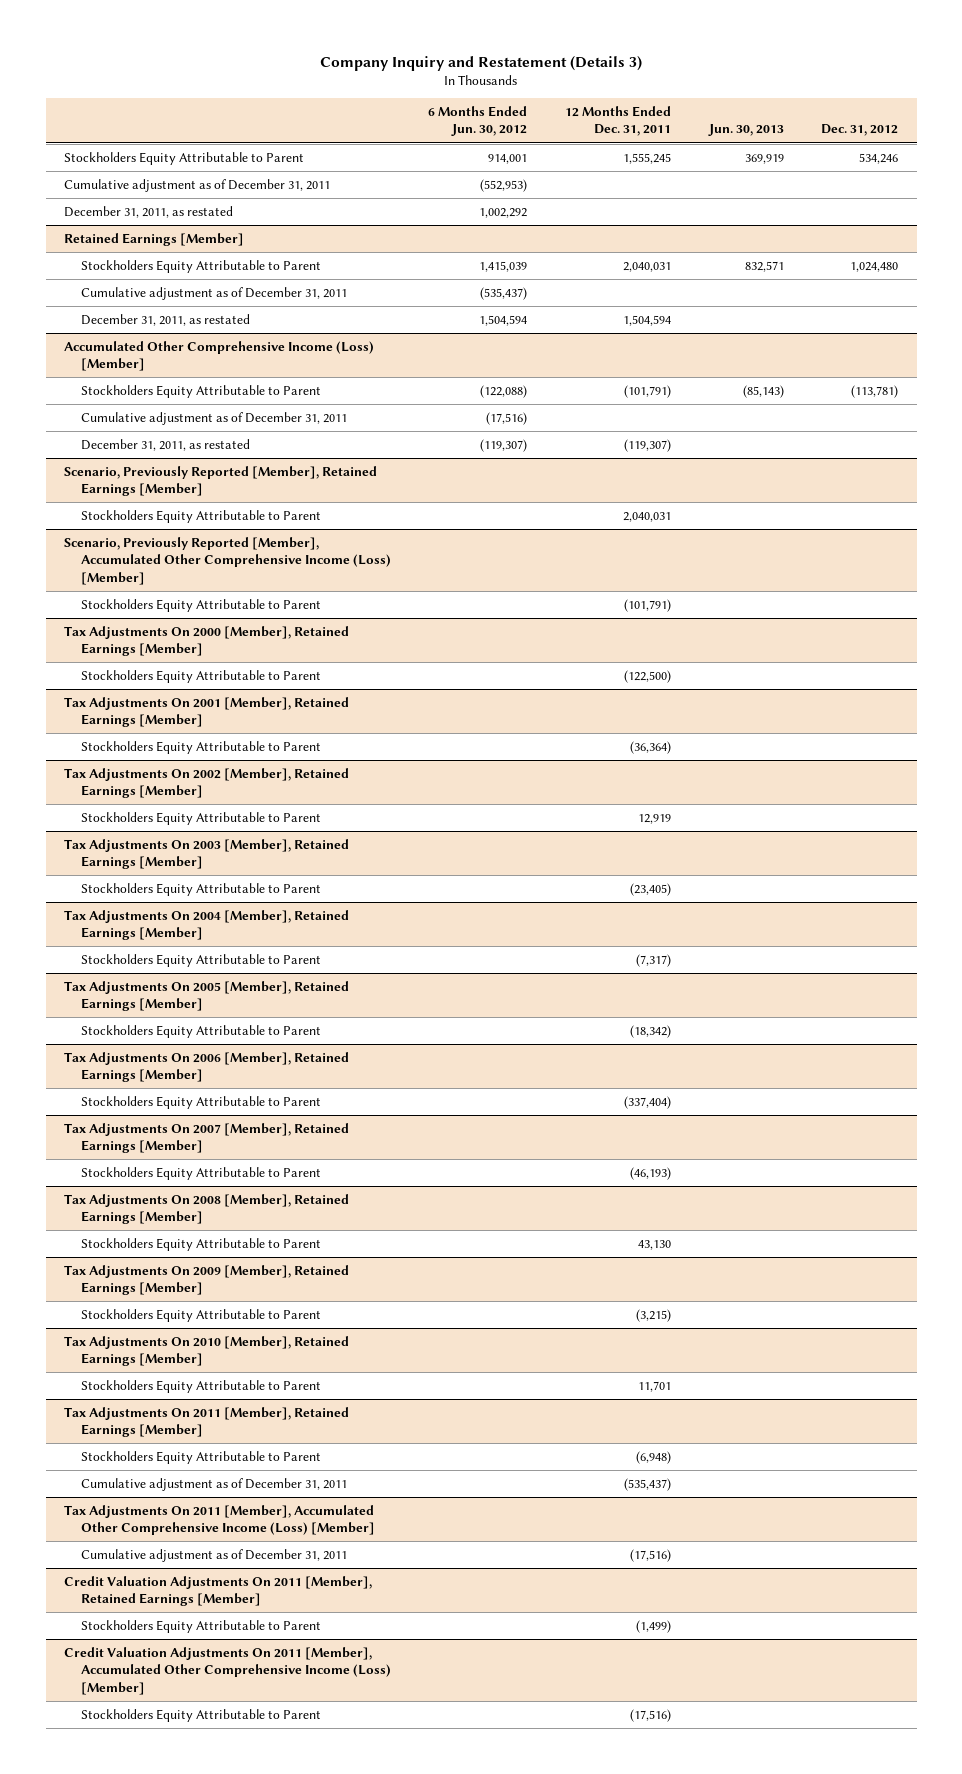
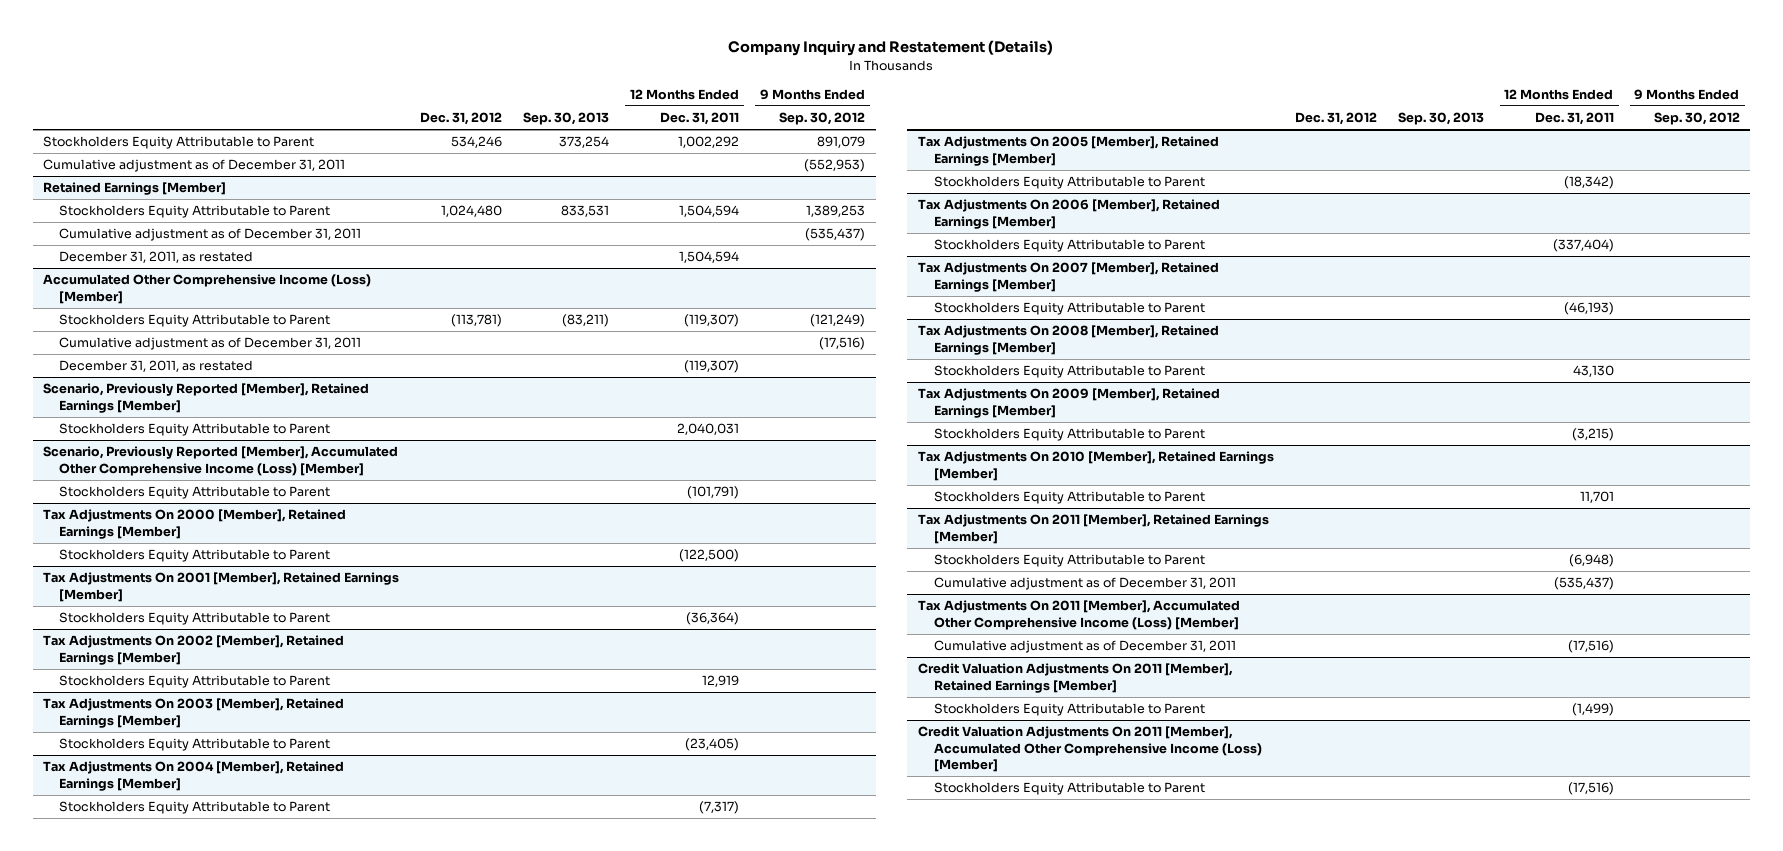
- Company Inquiry and Restatement (Details 3)
+ Company Inquiry and Restatement (Details)
- | 6 Months Ended Jun. 30, 2012 | 12 Months Ended Dec. 31, 2011 | Jun. 30, 2013 | Dec. 31, 2012
+ | Dec. 31, 2012 | Sep. 30, 2013 | 12 Months Ended Dec. 31, 2011 | 9 Months Ended Sep. 30, 2012
- Stockholders Equity Attributable to Parent | 914,001 | 1,555,245 | 369,919 | 534,246
+ Stockholders Equity Attributable to Parent | 534,246 | 373,254 | 1,002,292 | 891,079
- December 31, 2011, as restated | 1,002,292 | | |
@ Retained Earnings [Member]
- Stockholders Equity Attributable to Parent | 1,415,039 | 2,040,031 | 832,571 | 1,024,480
+ Stockholders Equity Attributable to Parent | 1,024,480 | 833,531 | 1,504,594 | 1,389,253
@ Accumulated Other Comprehensive Income (Loss) [Member]
- Stockholders Equity Attributable to Parent | (122,088) | (101,791) | (85,143) | (113,781)
+ Stockholders Equity Attributable to Parent | (113,781) | (83,211) | (119,307) | (121,249)

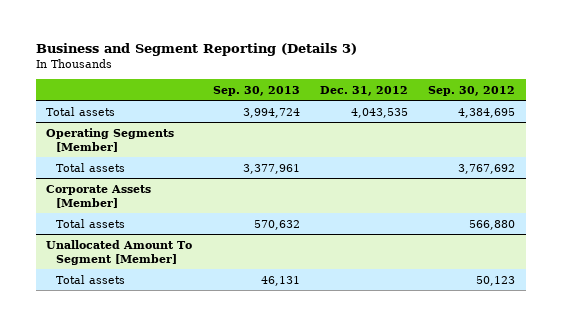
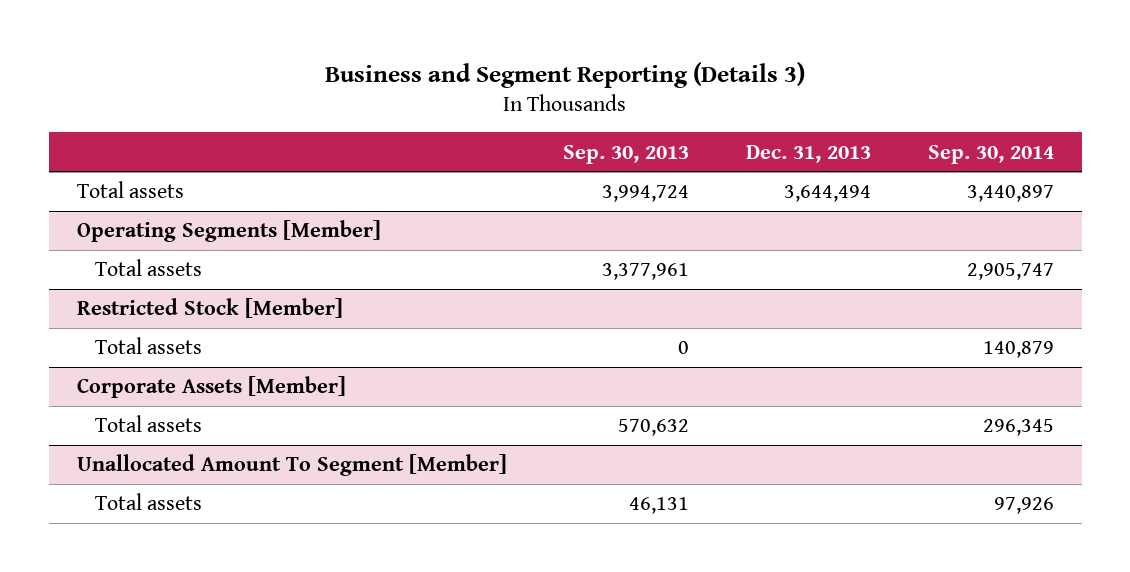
- | Sep. 30, 2013 | Dec. 31, 2012 | Sep. 30, 2012
+ | Sep. 30, 2013 | Dec. 31, 2013 | Sep. 30, 2014
+ Restricted Stock [Member]
+ Total assets | 0 | | 140,879

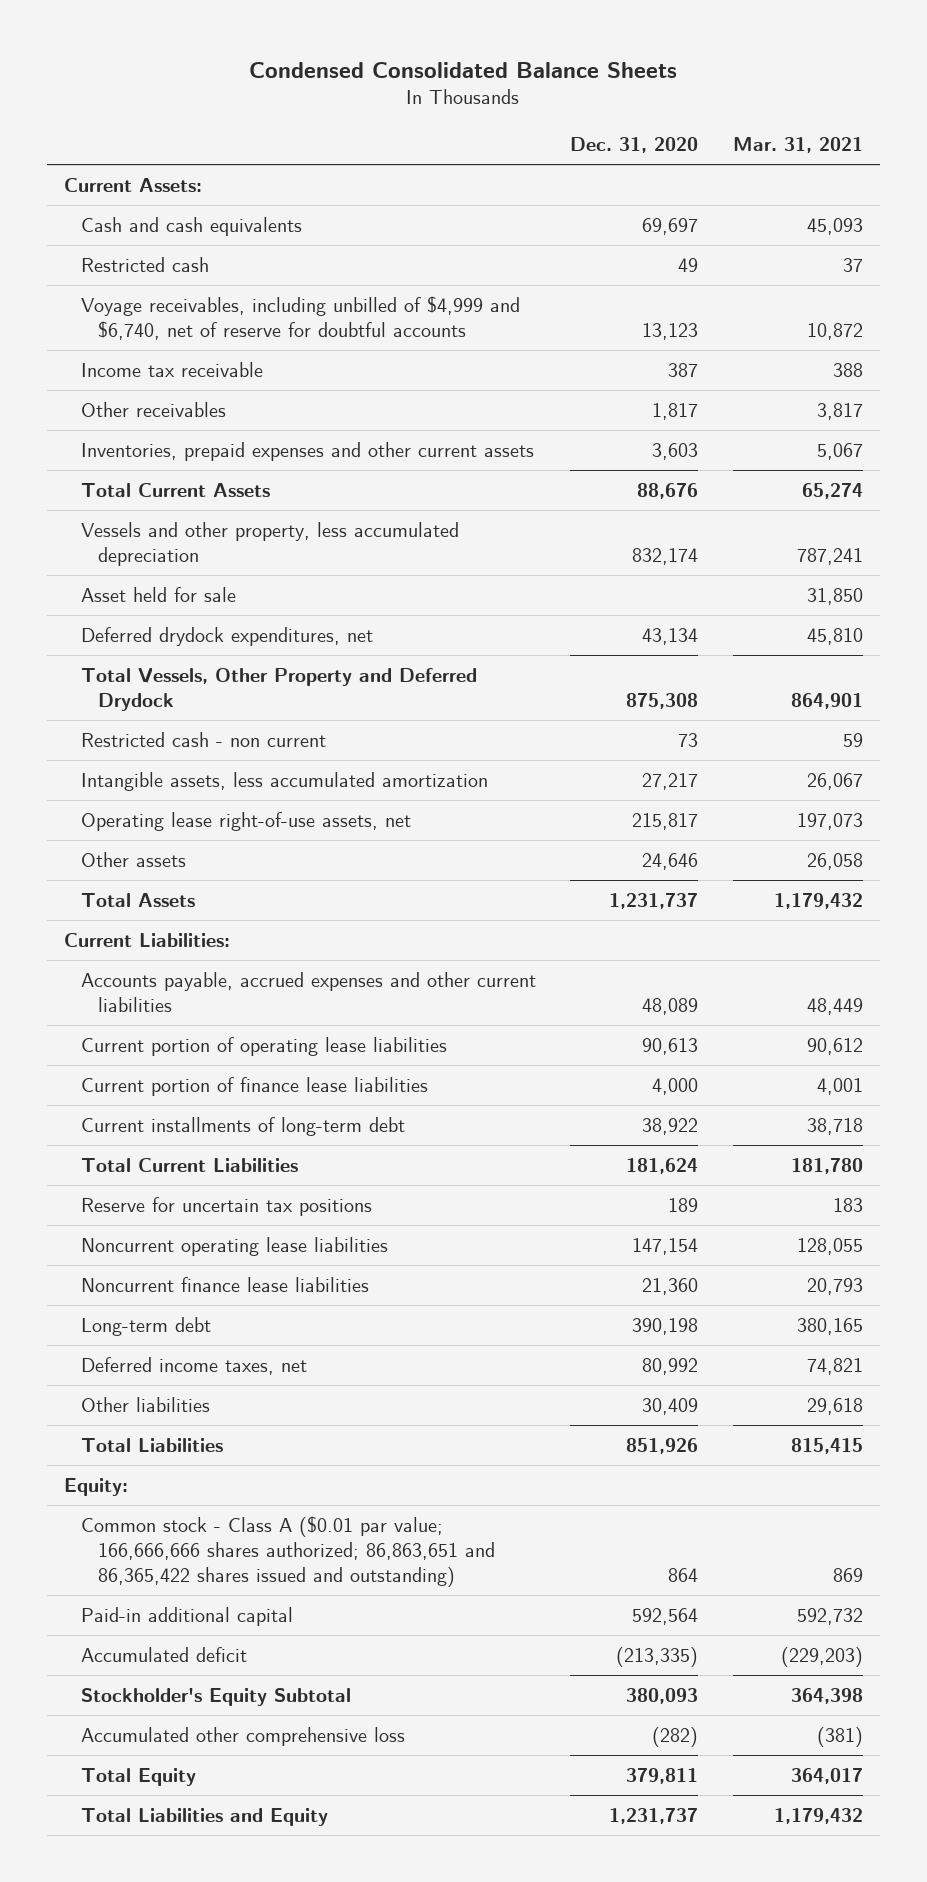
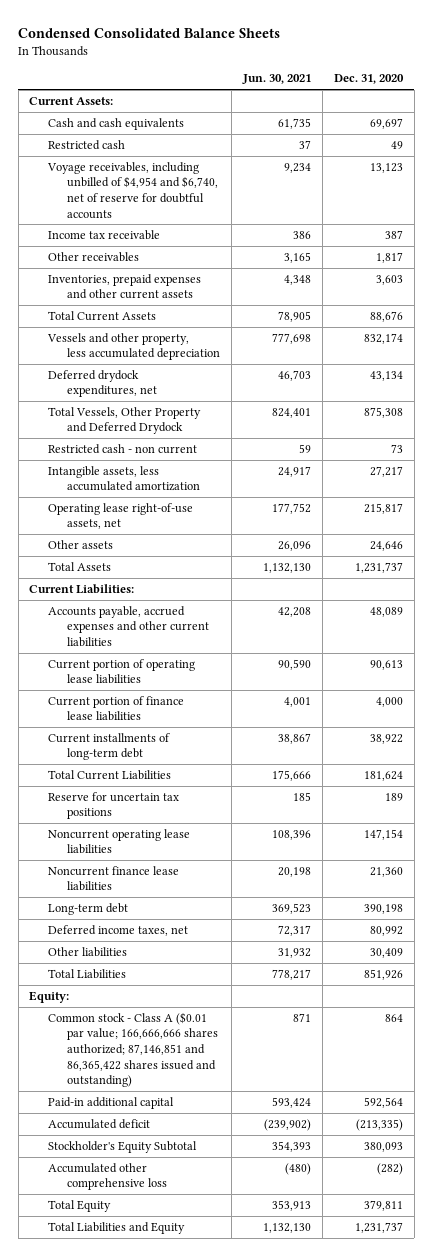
- | Dec. 31, 2020 | Mar. 31, 2021
+ | Jun. 30, 2021 | Dec. 31, 2020
- Voyage receivables, including unbilled of $4,999 and $6,740, net of reserve for doubtful accounts | 13,123 | 10,872
+ Voyage receivables, including unbilled of $4,954 and $6,740, net of reserve for doubtful accounts | 9,234 | 13,123
- Asset held for sale | | 31,850
- Common stock - Class A ($0.01 par value; 166,666,666 shares authorized; 86,863,651 and 86,365,422 shares issued and outstanding) | 864 | 869
+ Common stock - Class A ($0.01 par value; 166,666,666 shares authorized; 87,146,851 and 86,365,422 shares issued and outstanding) | 871 | 864

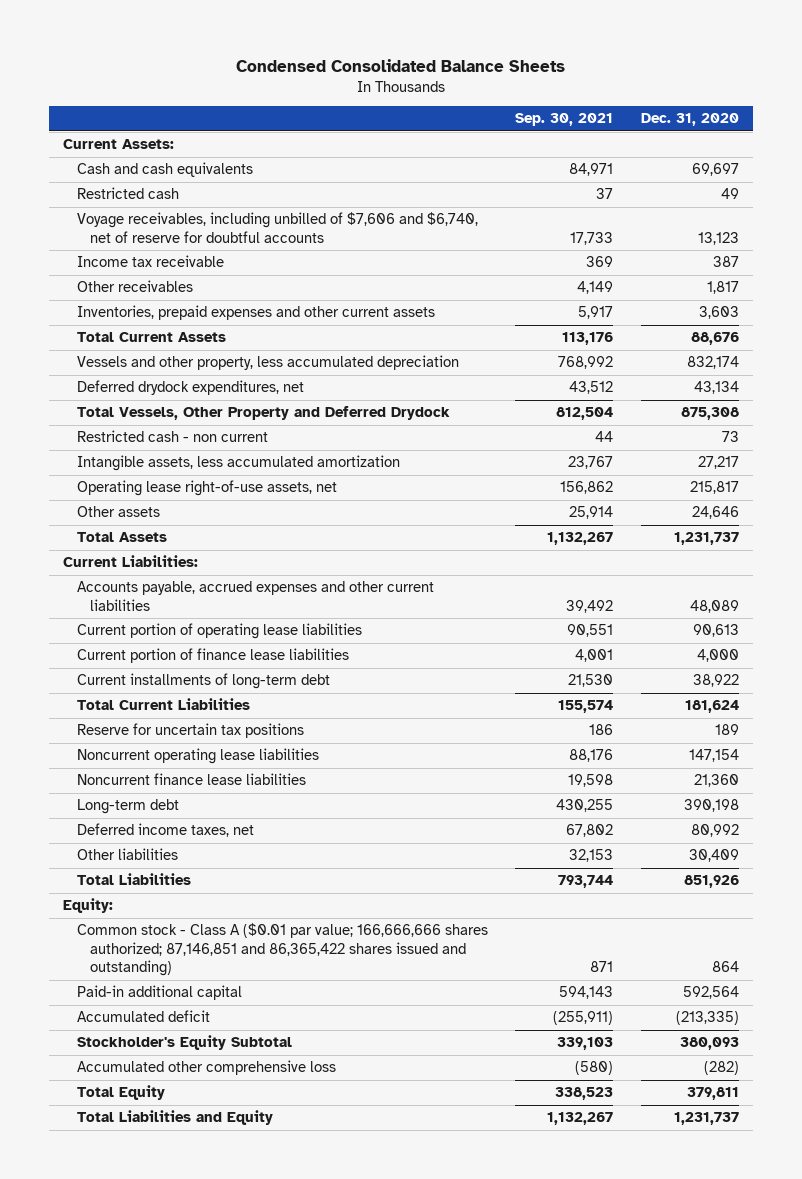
- | Jun. 30, 2021 | Dec. 31, 2020
+ | Sep. 30, 2021 | Dec. 31, 2020
- Voyage receivables, including unbilled of $4,954 and $6,740, net of reserve for doubtful accounts | 9,234 | 13,123
+ Voyage receivables, including unbilled of $7,606 and $6,740, net of reserve for doubtful accounts | 17,733 | 13,123

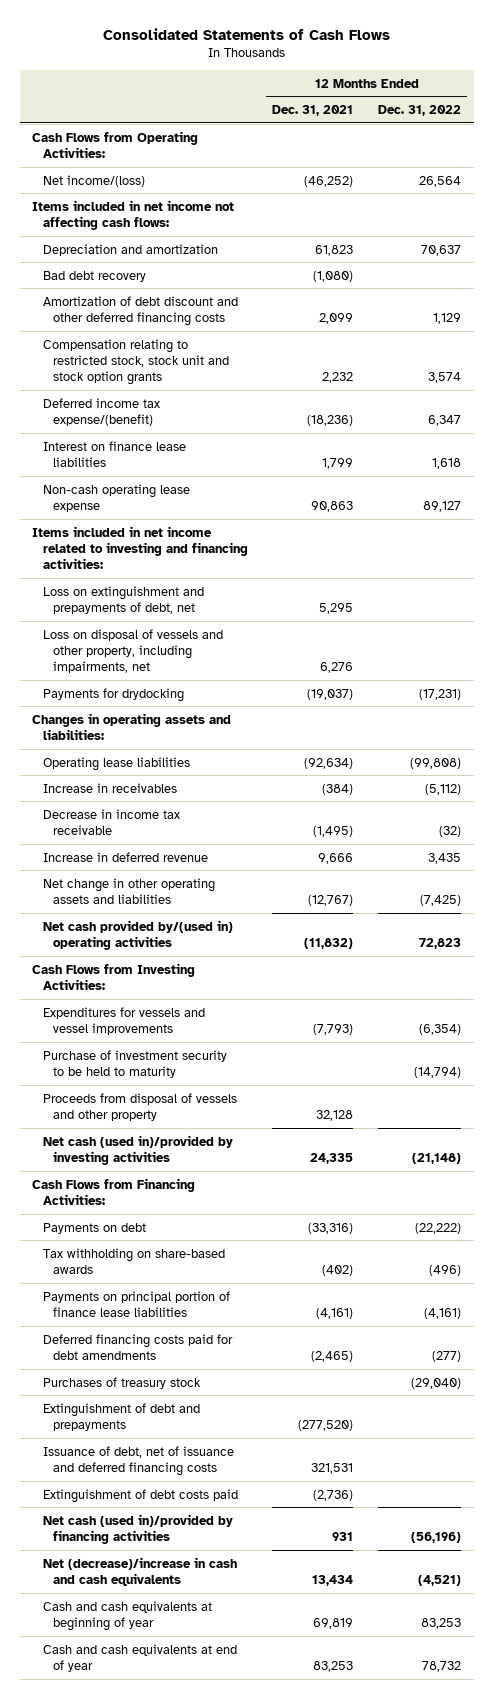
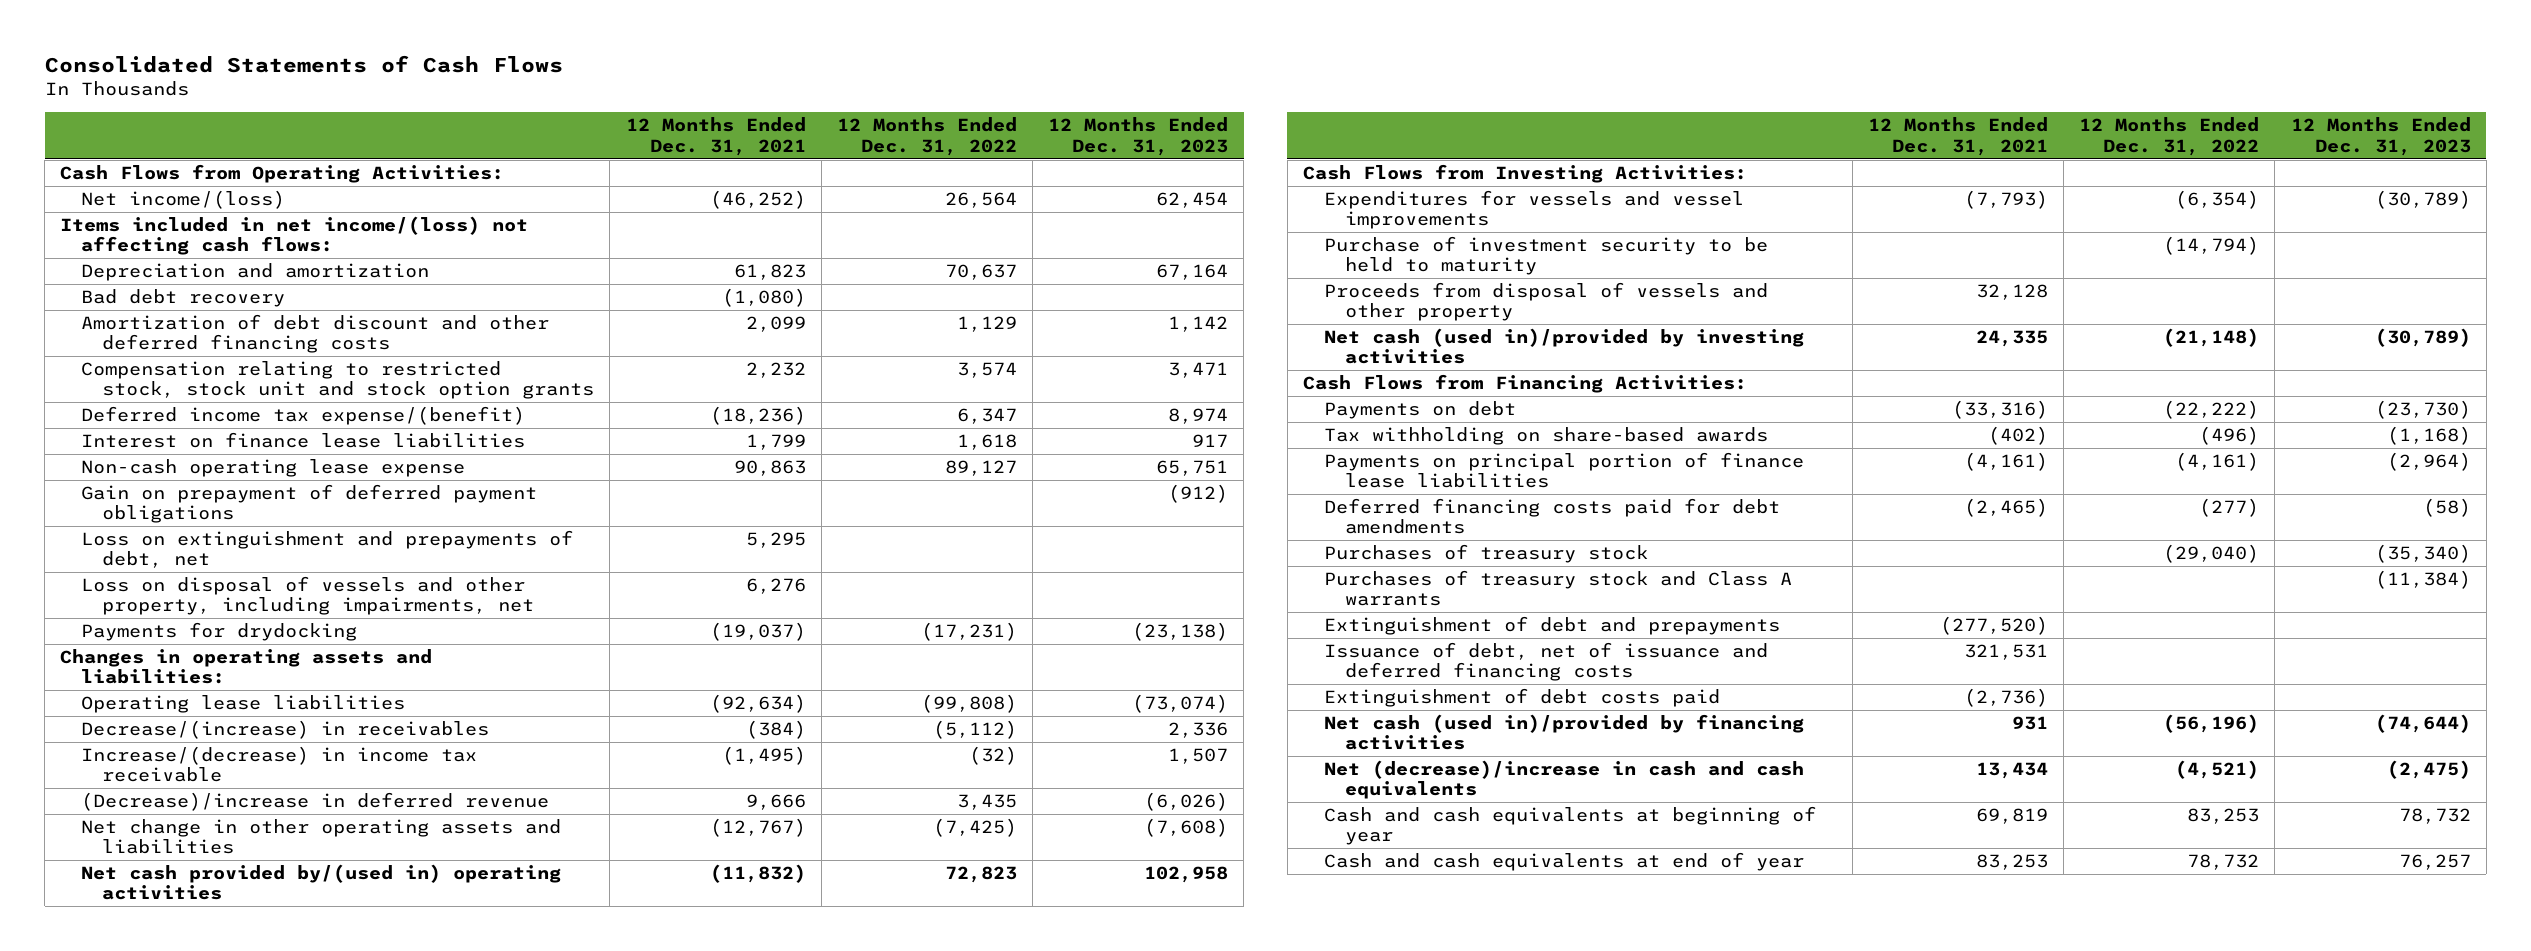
- | 12 Months Ended Dec. 31, 2021 | 12 Months Ended Dec. 31, 2022
+ | 12 Months Ended Dec. 31, 2021 | 12 Months Ended Dec. 31, 2022 | 12 Months Ended Dec. 31, 2023
- Items included in net income not affecting cash flows:
+ Items included in net income/(loss) not affecting cash flows:
- Items included in net income related to investing and financing activities:
+ Gain on prepayment of deferred payment obligations | | | (912)
- Increase in receivables | (384) | (5,112)
- Decrease in income tax receivable | (1,495) | (32)
- Increase in deferred revenue | 9,666 | 3,435
+ Decrease/(increase) in receivables | (384) | (5,112) | 2,336
+ Increase/(decrease) in income tax receivable | (1,495) | (32) | 1,507
+ (Decrease)/increase in deferred revenue | 9,666 | 3,435 | (6,026)
+ Purchases of treasury stock and Class A warrants | | | (11,384)

